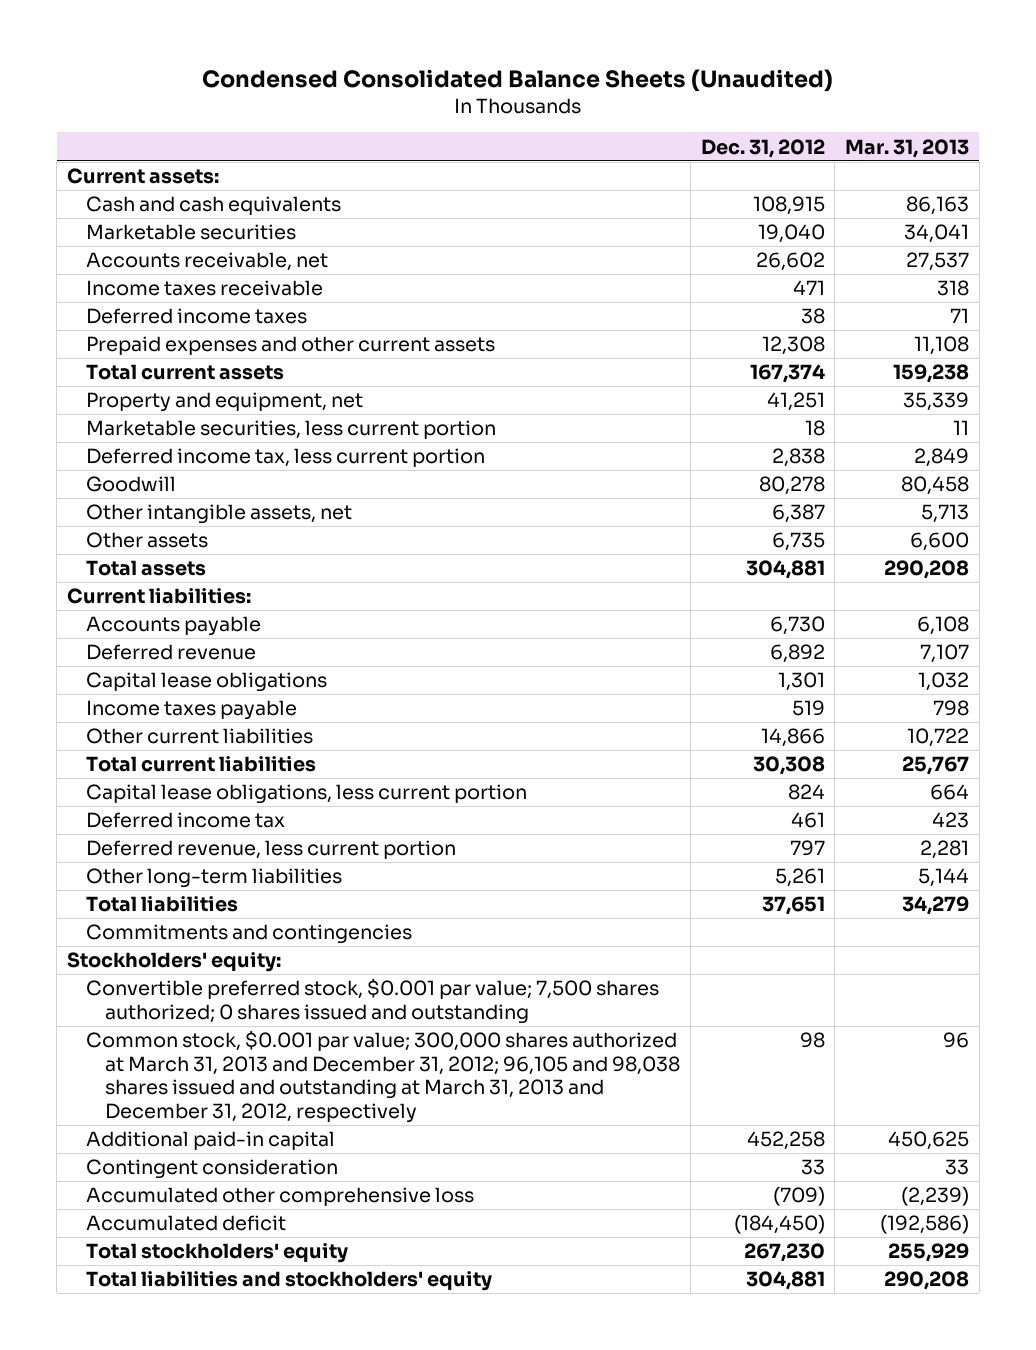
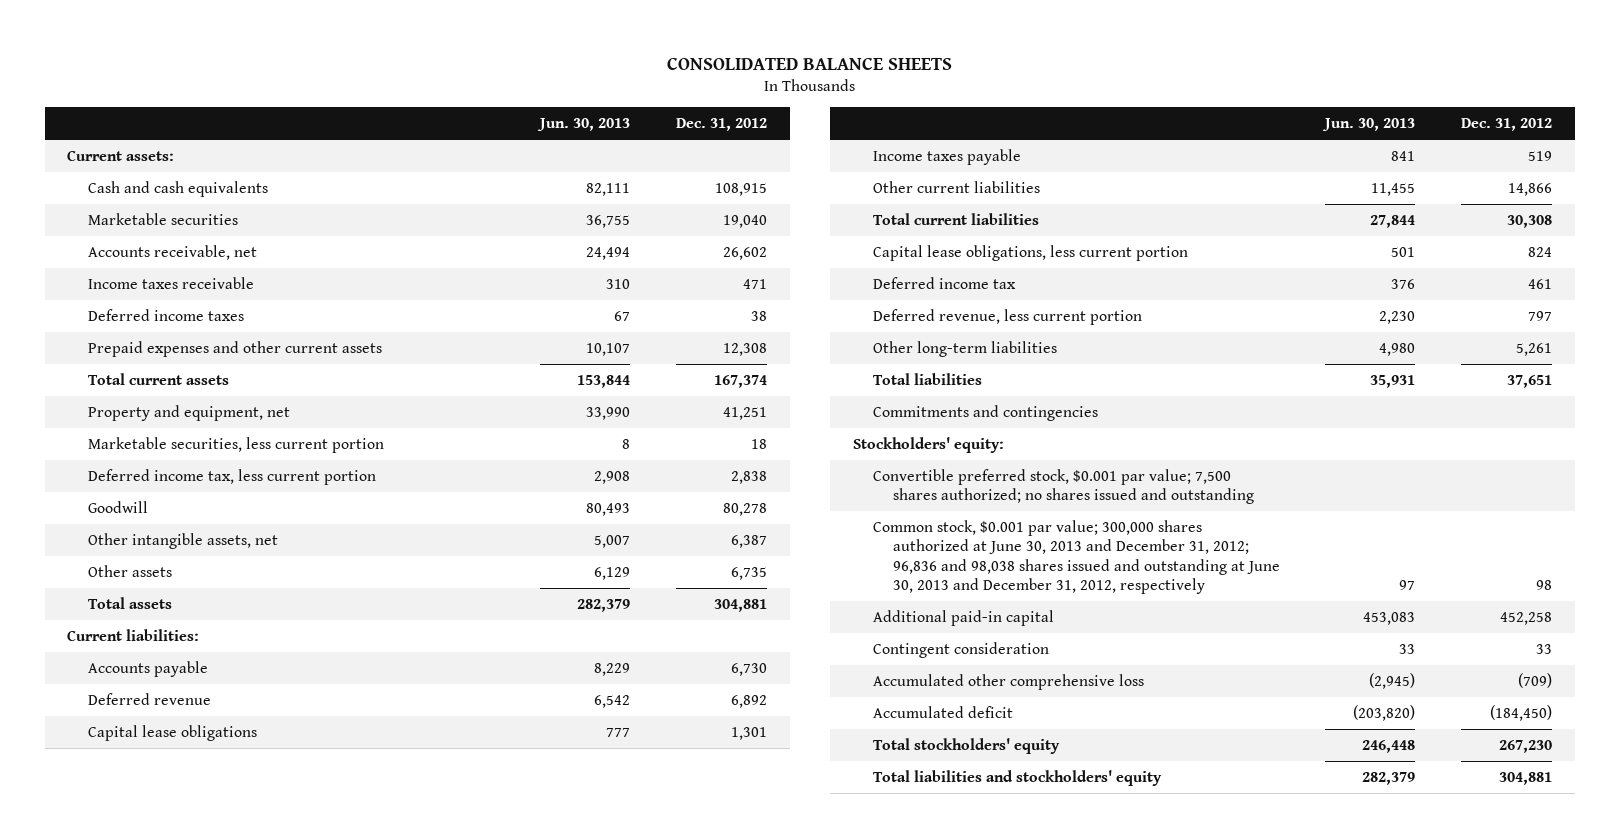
- Condensed Consolidated Balance Sheets (Unaudited)
+ CONSOLIDATED BALANCE SHEETS
- | Dec. 31, 2012 | Mar. 31, 2013
+ | Jun. 30, 2013 | Dec. 31, 2012
- Convertible preferred stock, $0.001 par value; 7,500 shares authorized; 0 shares issued and outstanding
- Common stock, $0.001 par value; 300,000 shares authorized at March 31, 2013 and December 31, 2012; 96,105 and 98,038 shares issued and outstanding at March 31, 2013 and December 31, 2012, respectively | 98 | 96
+ Convertible preferred stock, $0.001 par value; 7,500 shares authorized; no shares issued and outstanding
+ Common stock, $0.001 par value; 300,000 shares authorized at June 30, 2013 and December 31, 2012; 96,836 and 98,038 shares issued and outstanding at June 30, 2013 and December 31, 2012, respectively | 97 | 98

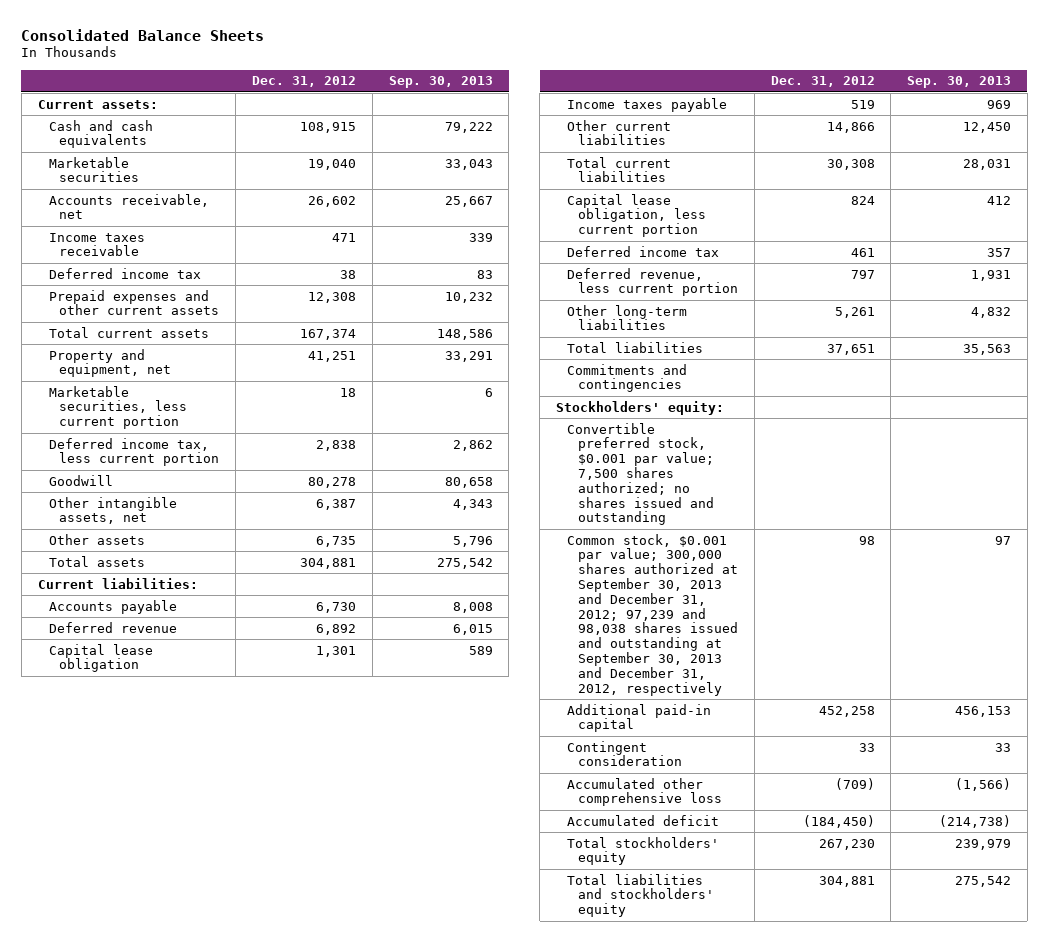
- CONSOLIDATED BALANCE SHEETS
+ Consolidated Balance Sheets
- | Jun. 30, 2013 | Dec. 31, 2012
+ | Dec. 31, 2012 | Sep. 30, 2013
- Deferred income taxes | 67 | 38
+ Deferred income tax | 38 | 83
- Capital lease obligations | 777 | 1,301
+ Capital lease obligation | 1,301 | 589
- Capital lease obligations, less current portion | 501 | 824
+ Capital lease obligation, less current portion | 824 | 412
- Common stock, $0.001 par value; 300,000 shares authorized at June 30, 2013 and December 31, 2012; 96,836 and 98,038 shares issued and outstanding at June 30, 2013 and December 31, 2012, respectively | 97 | 98
+ Common stock, $0.001 par value; 300,000 shares authorized at September 30, 2013 and December 31, 2012; 97,239 and 98,038 shares issued and outstanding at September 30, 2013 and December 31, 2012, respectively | 98 | 97

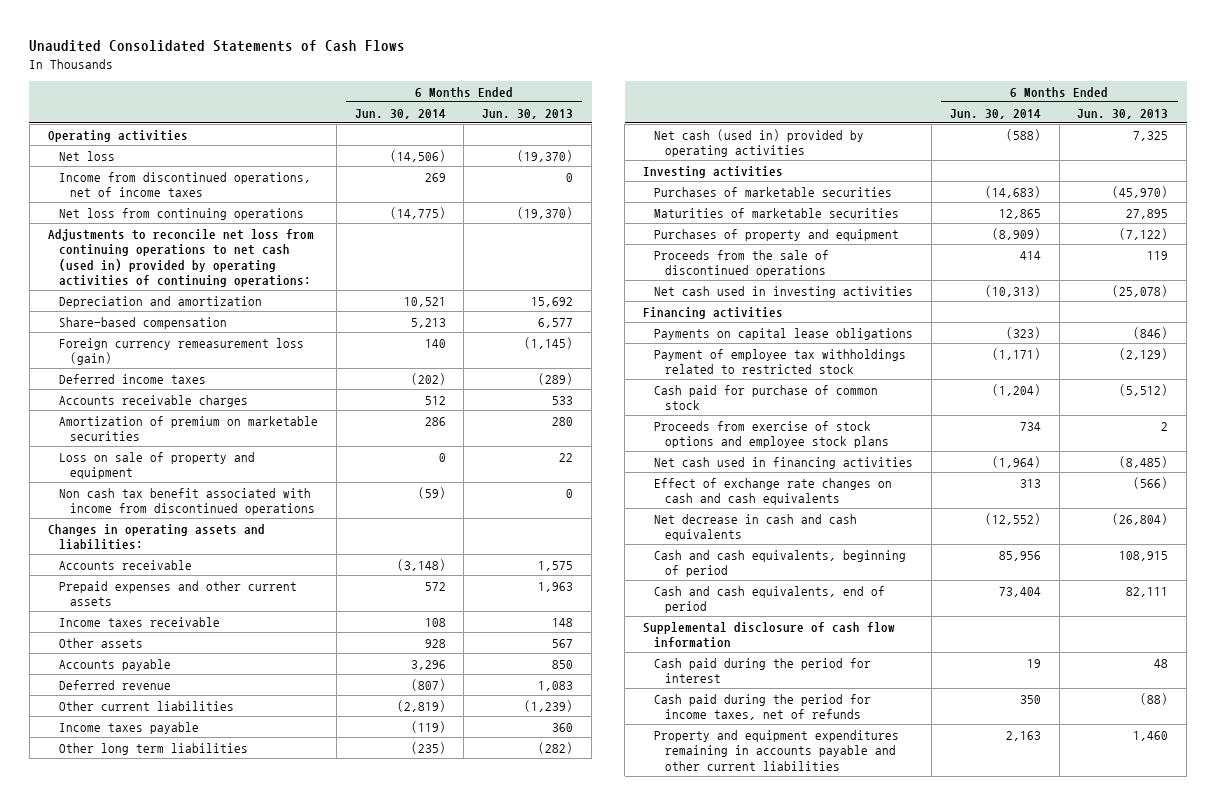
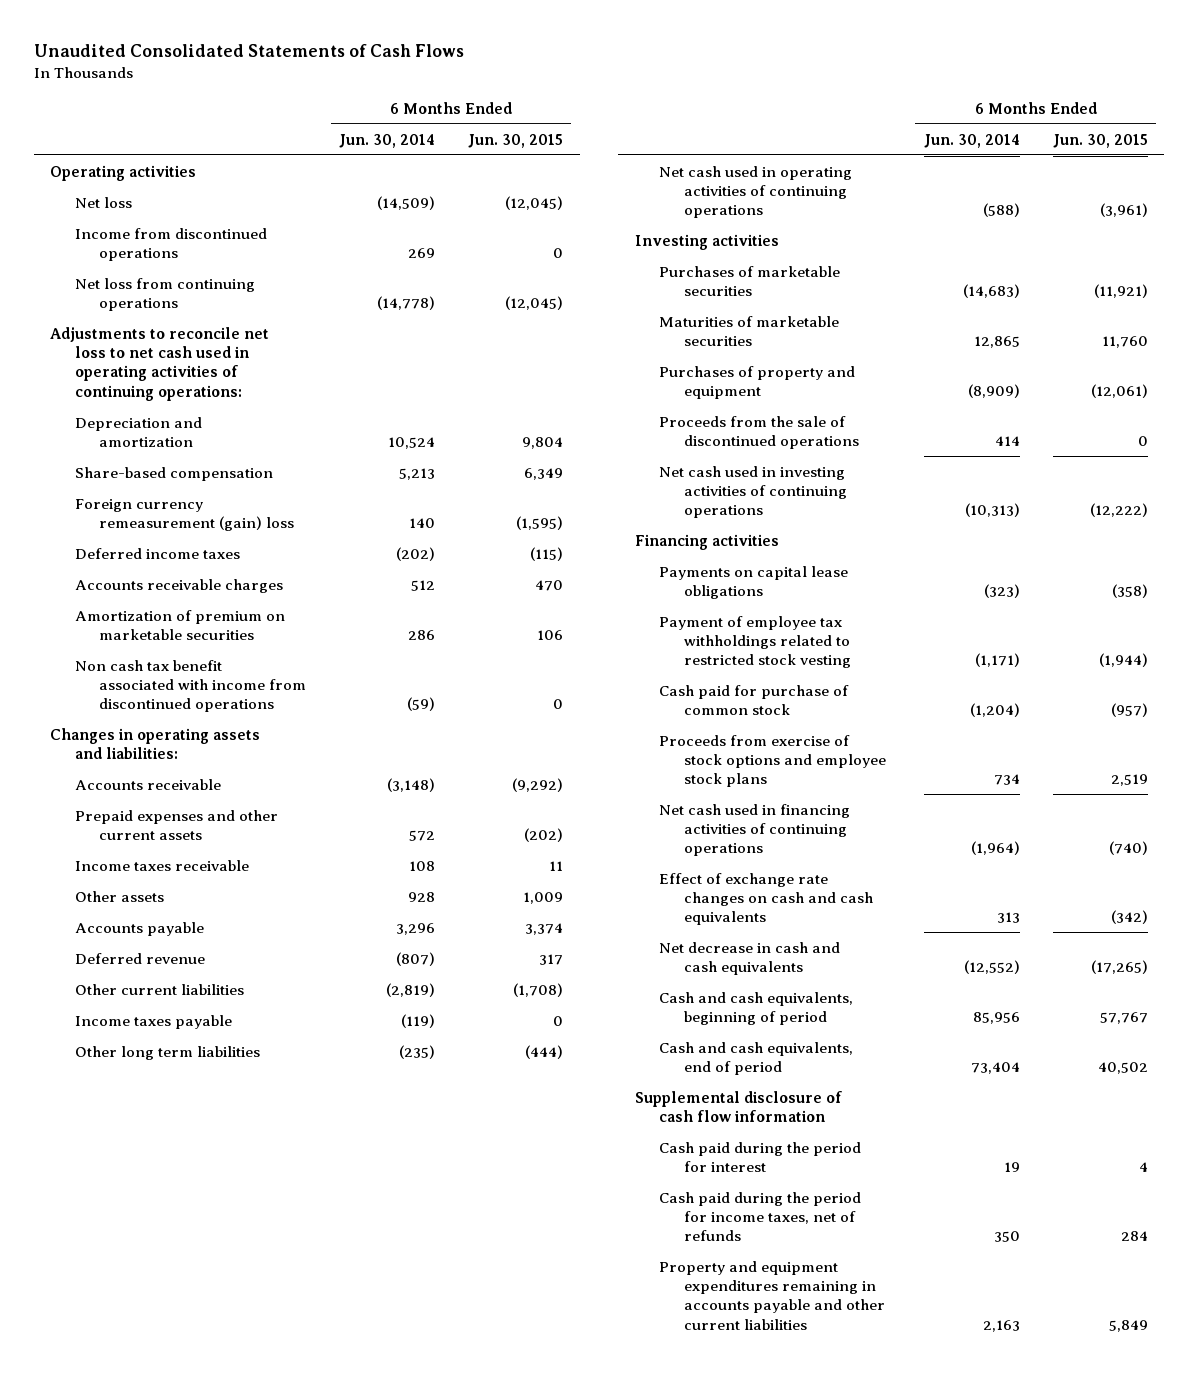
- | 6 Months Ended Jun. 30, 2014 | 6 Months Ended Jun. 30, 2013
+ | 6 Months Ended Jun. 30, 2014 | 6 Months Ended Jun. 30, 2015
- Net loss | (14,506) | (19,370)
- Income from discontinued operations, net of income taxes | 269 | 0
- Net loss from continuing operations | (14,775) | (19,370)
- Adjustments to reconcile net loss from continuing operations to net cash (used in) provided by operating activities of continuing operations:
- Depreciation and amortization | 10,521 | 15,692
+ Net loss | (14,509) | (12,045)
+ Income from discontinued operations | 269 | 0
+ Net loss from continuing operations | (14,778) | (12,045)
+ Adjustments to reconcile net loss to net cash used in operating activities of continuing operations:
+ Depreciation and amortization | 10,524 | 9,804
- Foreign currency remeasurement loss (gain) | 140 | (1,145)
+ Foreign currency remeasurement (gain) loss | 140 | (1,595)
- Loss on sale of property and equipment | 0 | 22
- Net cash (used in) provided by operating activities | (588) | 7,325
+ Net cash used in operating activities of continuing operations | (588) | (3,961)
- Net cash used in investing activities | (10,313) | (25,078)
+ Net cash used in investing activities of continuing operations | (10,313) | (12,222)
- Payment of employee tax withholdings related to restricted stock | (1,171) | (2,129)
+ Payment of employee tax withholdings related to restricted stock vesting | (1,171) | (1,944)
- Net cash used in financing activities | (1,964) | (8,485)
+ Net cash used in financing activities of continuing operations | (1,964) | (740)

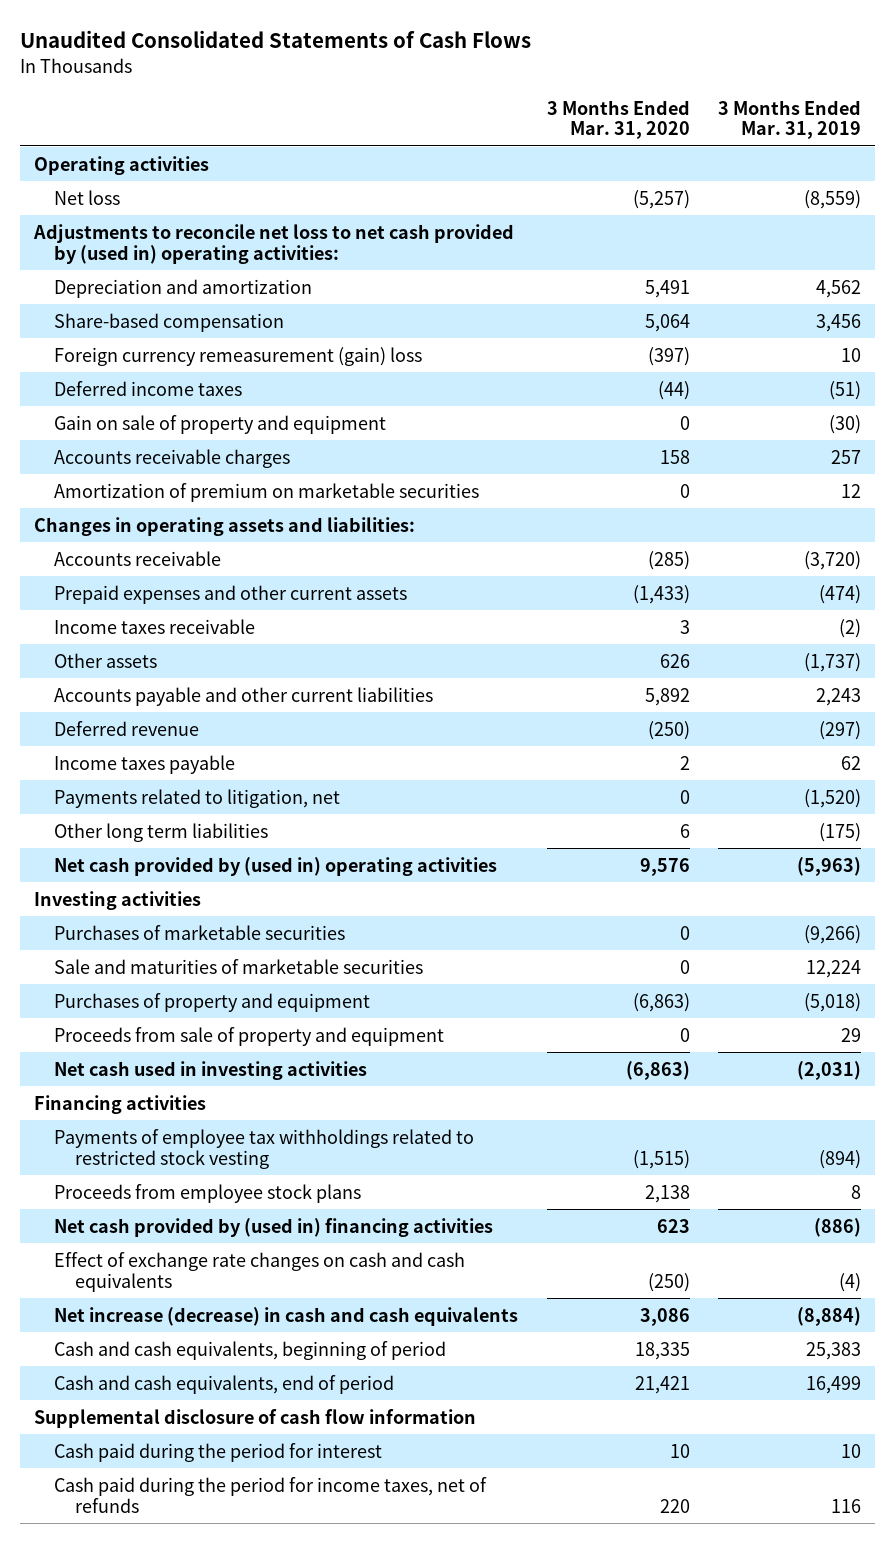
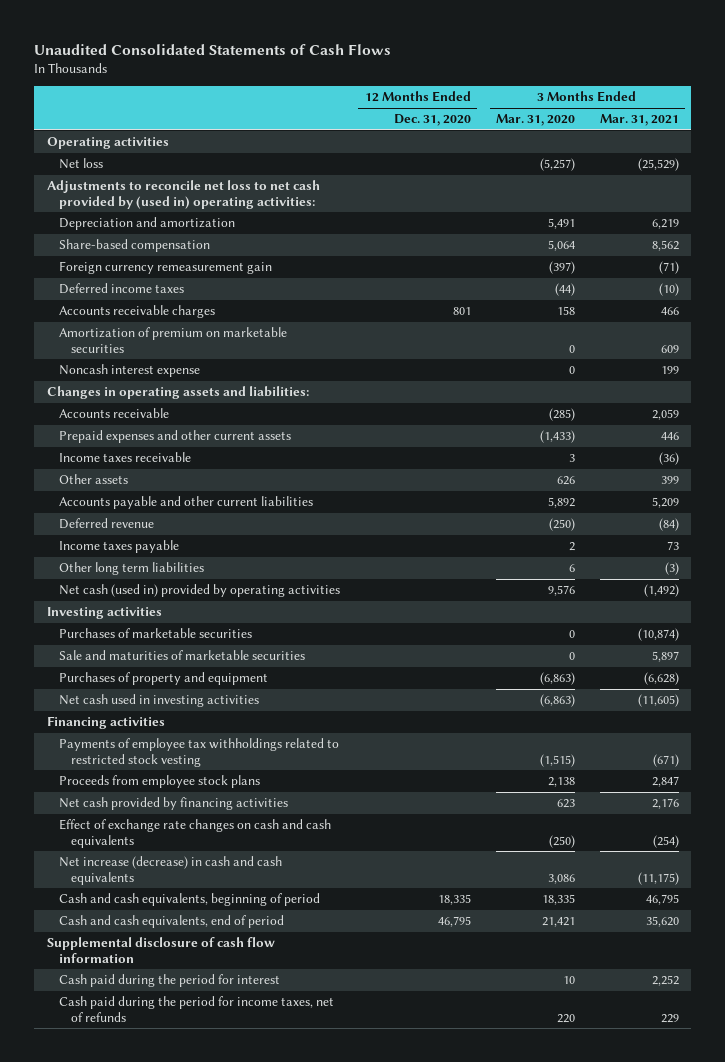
- | 3 Months Ended Mar. 31, 2020 | 3 Months Ended Mar. 31, 2019
+ | 12 Months Ended Dec. 31, 2020 | 3 Months Ended Mar. 31, 2020 | 3 Months Ended Mar. 31, 2021
- Foreign currency remeasurement (gain) loss | (397) | 10
+ Foreign currency remeasurement gain | | (397) | (71)
- Gain on sale of property and equipment | 0 | (30)
+ Noncash interest expense | | 0 | 199
- Payments related to litigation, net | 0 | (1,520)
- Net cash provided by (used in) operating activities | 9,576 | (5,963)
+ Net cash (used in) provided by operating activities | | 9,576 | (1,492)
- Proceeds from sale of property and equipment | 0 | 29
- Net cash provided by (used in) financing activities | 623 | (886)
+ Net cash provided by financing activities | | 623 | 2,176

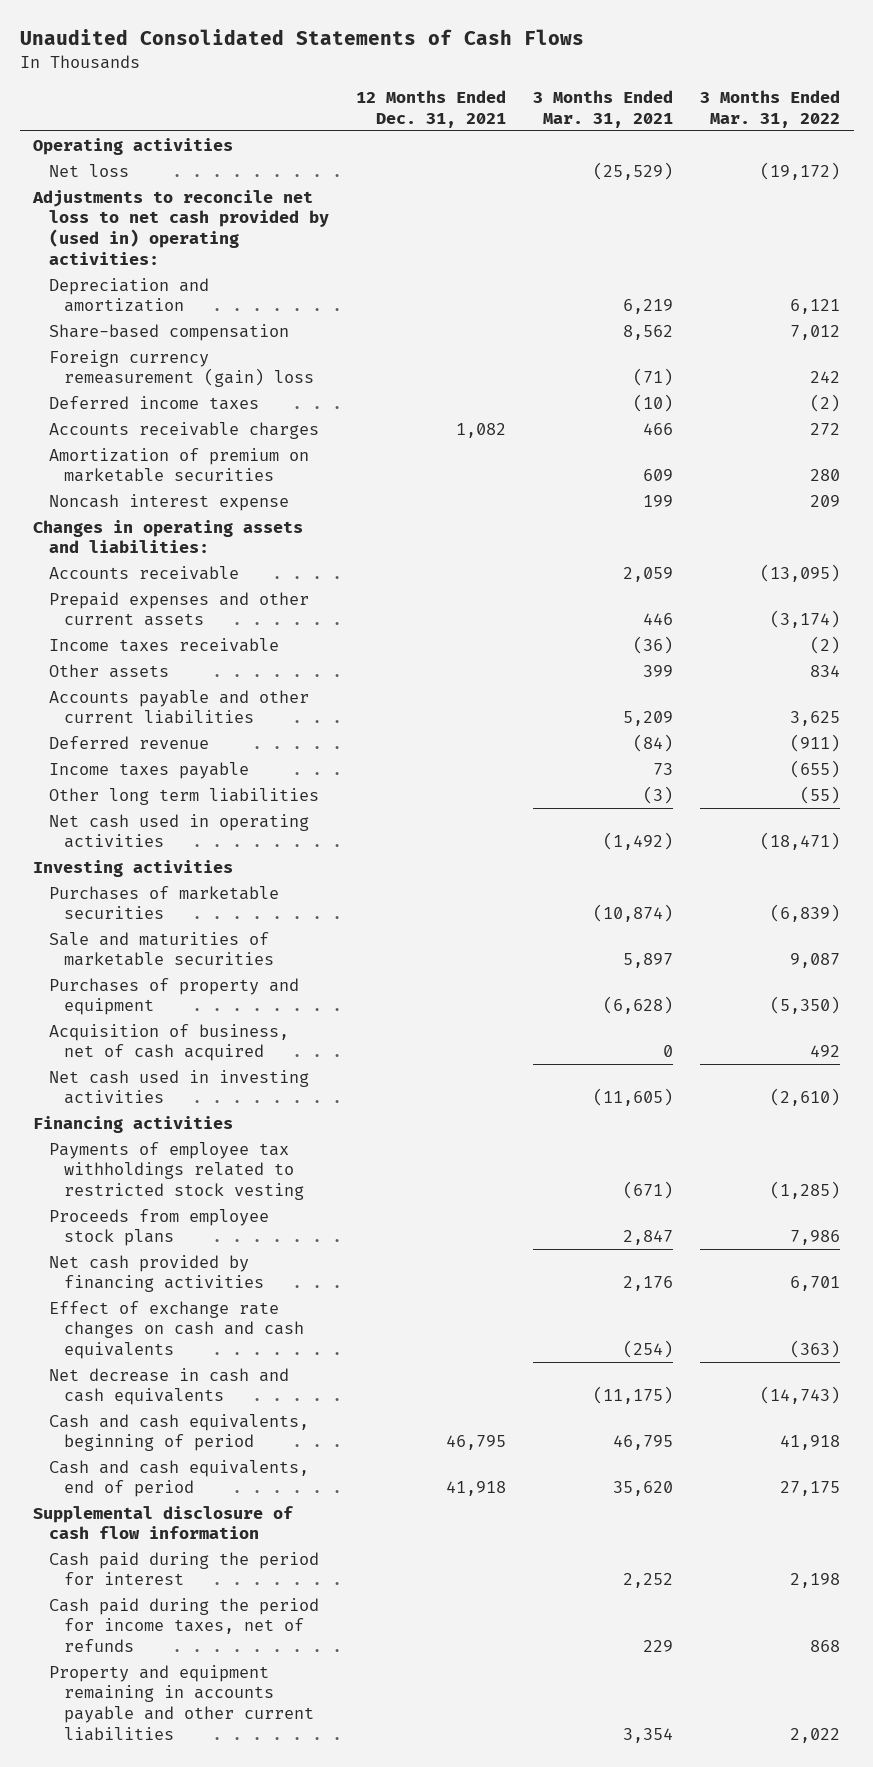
- | 12 Months Ended Dec. 31, 2020 | 3 Months Ended Mar. 31, 2020 | 3 Months Ended Mar. 31, 2021
+ | 12 Months Ended Dec. 31, 2021 | 3 Months Ended Mar. 31, 2021 | 3 Months Ended Mar. 31, 2022
- Foreign currency remeasurement gain | | (397) | (71)
+ Foreign currency remeasurement (gain) loss | | (71) | 242
- Net cash (used in) provided by operating activities | | 9,576 | (1,492)
+ Net cash used in operating activities | | (1,492) | (18,471)
+ Acquisition of business, net of cash acquired | | 0 | 492
- Net increase (decrease) in cash and cash equivalents | | 3,086 | (11,175)
+ Net decrease in cash and cash equivalents | | (11,175) | (14,743)
+ Property and equipment remaining in accounts payable and other current liabilities | | 3,354 | 2,022

